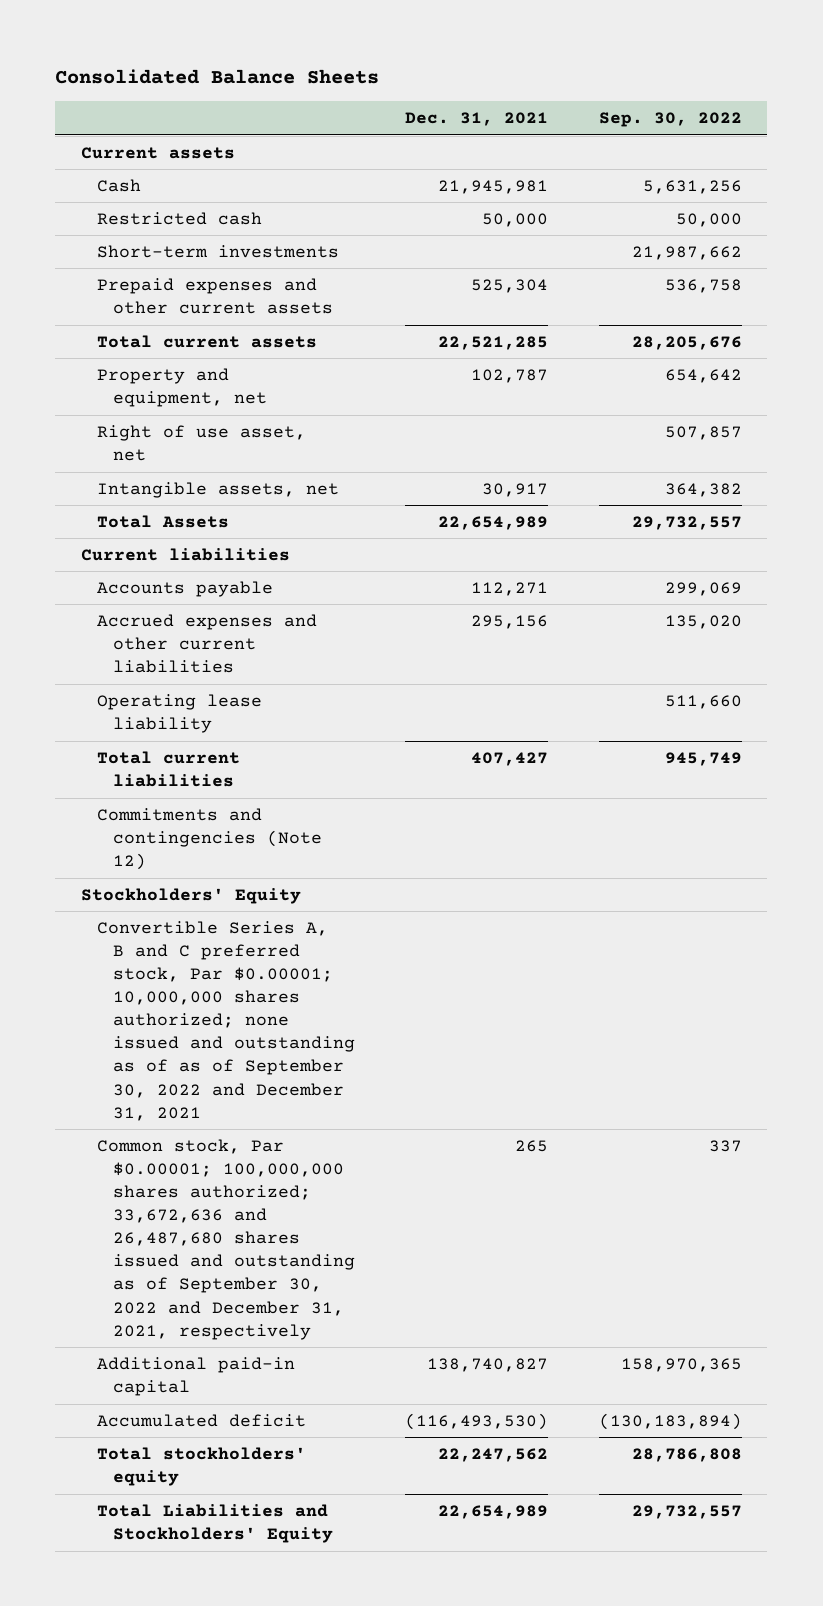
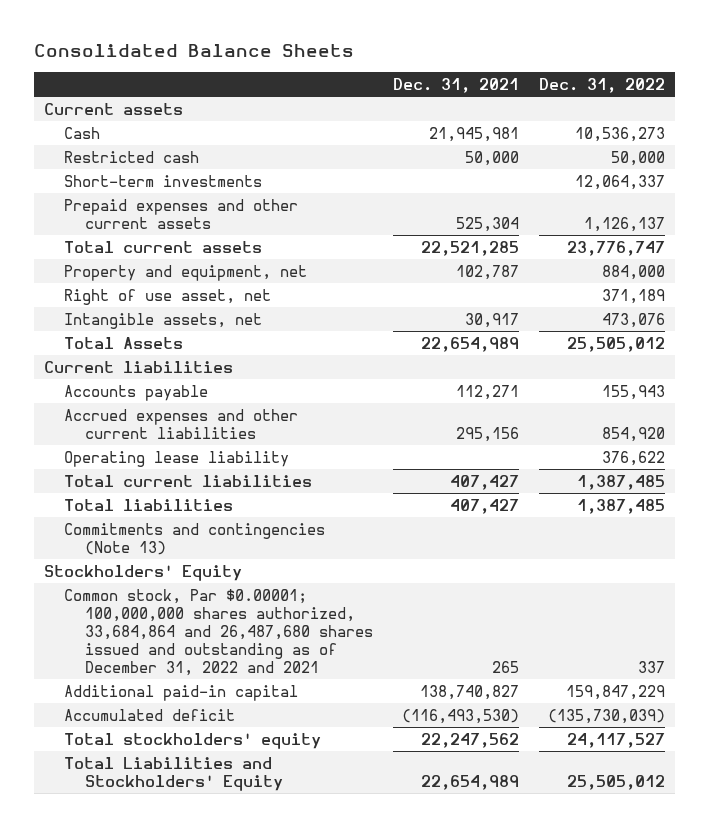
- | Dec. 31, 2021 | Sep. 30, 2022
+ | Dec. 31, 2021 | Dec. 31, 2022
- Commitments and contingencies (Note 12)
+ Total liabilities | 407,427 | 1,387,485
+ Commitments and contingencies (Note 13)
- Convertible Series A, B and C preferred stock, Par $0.00001; 10,000,000 shares authorized; none issued and outstanding as of as of September 30, 2022 and December 31, 2021
- Common stock, Par $0.00001; 100,000,000 shares authorized; 33,672,636 and 26,487,680 shares issued and outstanding as of September 30, 2022 and December 31, 2021, respectively | 265 | 337
+ Common stock, Par $0.00001; 100,000,000 shares authorized, 33,684,864 and 26,487,680 shares issued and outstanding as of December 31, 2022 and 2021 | 265 | 337

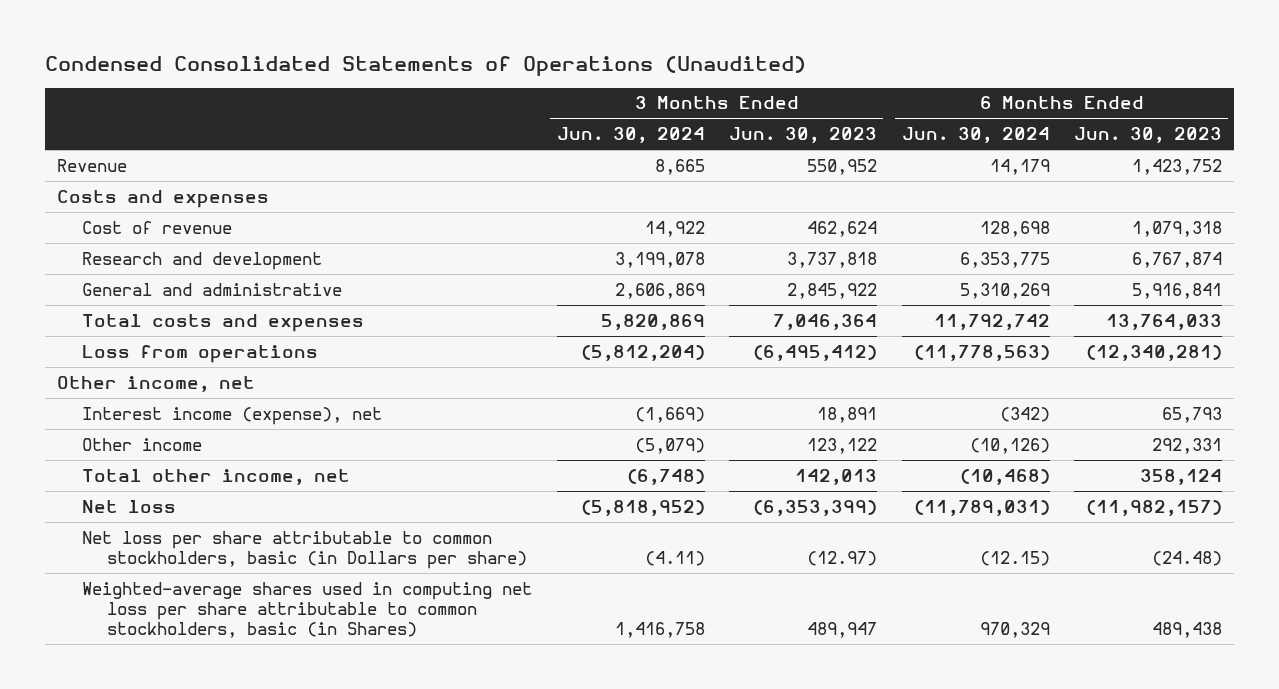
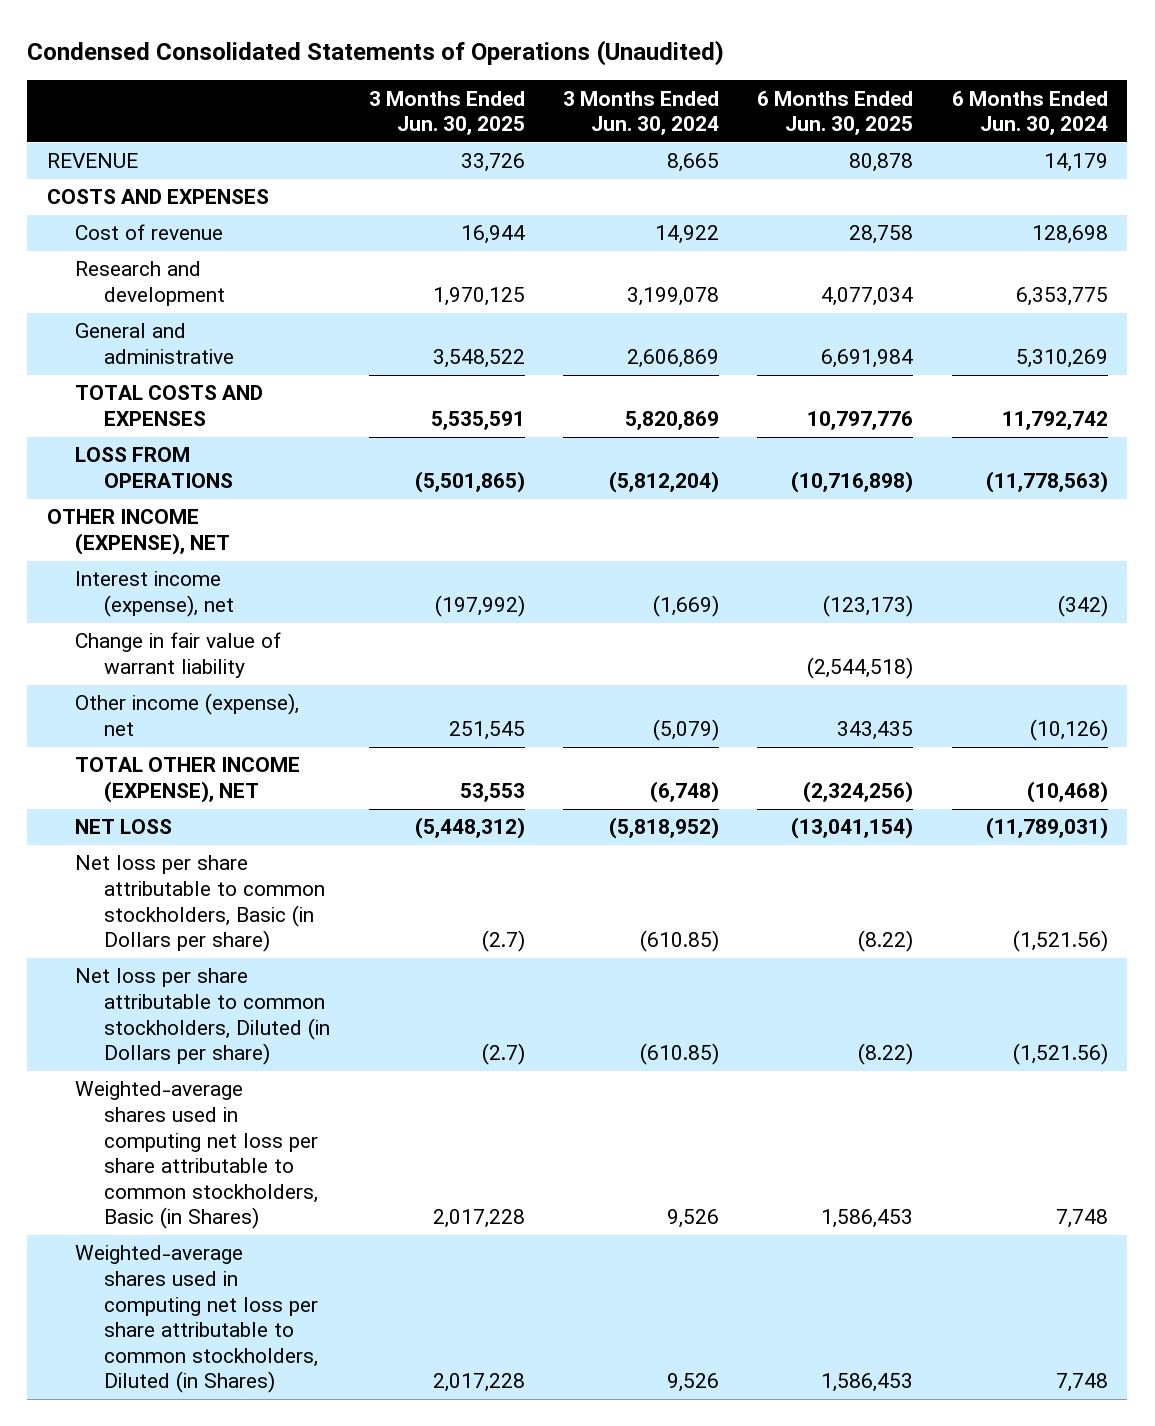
- | 3 Months Ended Jun. 30, 2024 | 3 Months Ended Jun. 30, 2023 | 6 Months Ended Jun. 30, 2024 | 6 Months Ended Jun. 30, 2023
+ | 3 Months Ended Jun. 30, 2025 | 3 Months Ended Jun. 30, 2024 | 6 Months Ended Jun. 30, 2025 | 6 Months Ended Jun. 30, 2024
- Revenue | 8,665 | 550,952 | 14,179 | 1,423,752
- Costs and expenses
+ REVENUE | 33,726 | 8,665 | 80,878 | 14,179
+ COSTS AND EXPENSES
- Total costs and expenses | 5,820,869 | 7,046,364 | 11,792,742 | 13,764,033
- Loss from operations | (5,812,204) | (6,495,412) | (11,778,563) | (12,340,281)
- Other income, net
+ TOTAL COSTS AND EXPENSES | 5,535,591 | 5,820,869 | 10,797,776 | 11,792,742
+ LOSS FROM OPERATIONS | (5,501,865) | (5,812,204) | (10,716,898) | (11,778,563)
+ OTHER INCOME (EXPENSE), NET
- Other income | (5,079) | 123,122 | (10,126) | 292,331
- Total other income, net | (6,748) | 142,013 | (10,468) | 358,124
- Net loss | (5,818,952) | (6,353,399) | (11,789,031) | (11,982,157)
- Net loss per share attributable to common stockholders, basic (in Dollars per share) | (4.11) | (12.97) | (12.15) | (24.48)
- Weighted-average shares used in computing net loss per share attributable to common stockholders, basic (in Shares) | 1,416,758 | 489,947 | 970,329 | 489,438
+ Change in fair value of warrant liability | | | (2,544,518) |
+ Other income (expense), net | 251,545 | (5,079) | 343,435 | (10,126)
+ TOTAL OTHER INCOME (EXPENSE), NET | 53,553 | (6,748) | (2,324,256) | (10,468)
+ NET LOSS | (5,448,312) | (5,818,952) | (13,041,154) | (11,789,031)
+ Net loss per share attributable to common stockholders, Basic (in Dollars per share) | (2.7) | (610.85) | (8.22) | (1,521.56)
+ Net loss per share attributable to common stockholders, Diluted (in Dollars per share) | (2.7) | (610.85) | (8.22) | (1,521.56)
+ Weighted-average shares used in computing net loss per share attributable to common stockholders, Basic (in Shares) | 2,017,228 | 9,526 | 1,586,453 | 7,748
+ Weighted-average shares used in computing net loss per share attributable to common stockholders, Diluted (in Shares) | 2,017,228 | 9,526 | 1,586,453 | 7,748

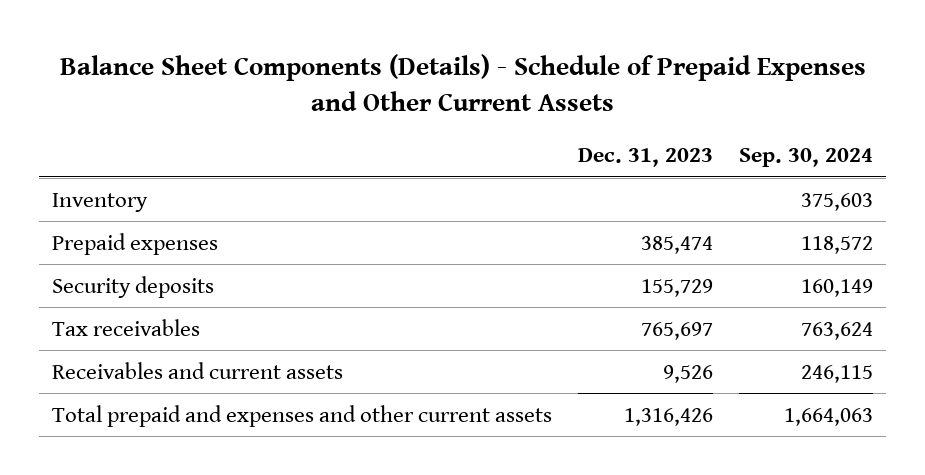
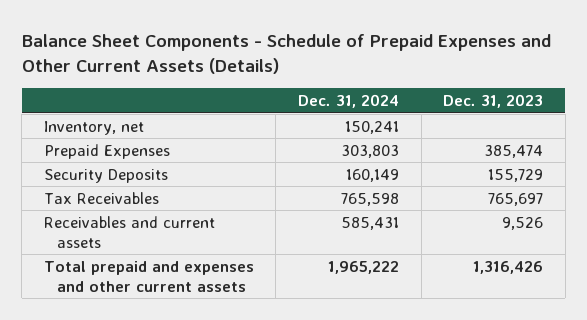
- Balance Sheet Components (Details) - Schedule of Prepaid Expenses and Other Current Assets
+ Balance Sheet Components - Schedule of Prepaid Expenses and Other Current Assets (Details)
- | Dec. 31, 2023 | Sep. 30, 2024
+ | Dec. 31, 2024 | Dec. 31, 2023
- Inventory | | 375,603
- Prepaid expenses | 385,474 | 118,572
- Security deposits | 155,729 | 160,149
- Tax receivables | 765,697 | 763,624
+ Inventory, net | 150,241 |
+ Prepaid Expenses | 303,803 | 385,474
+ Security Deposits | 160,149 | 155,729
+ Tax Receivables | 765,598 | 765,697

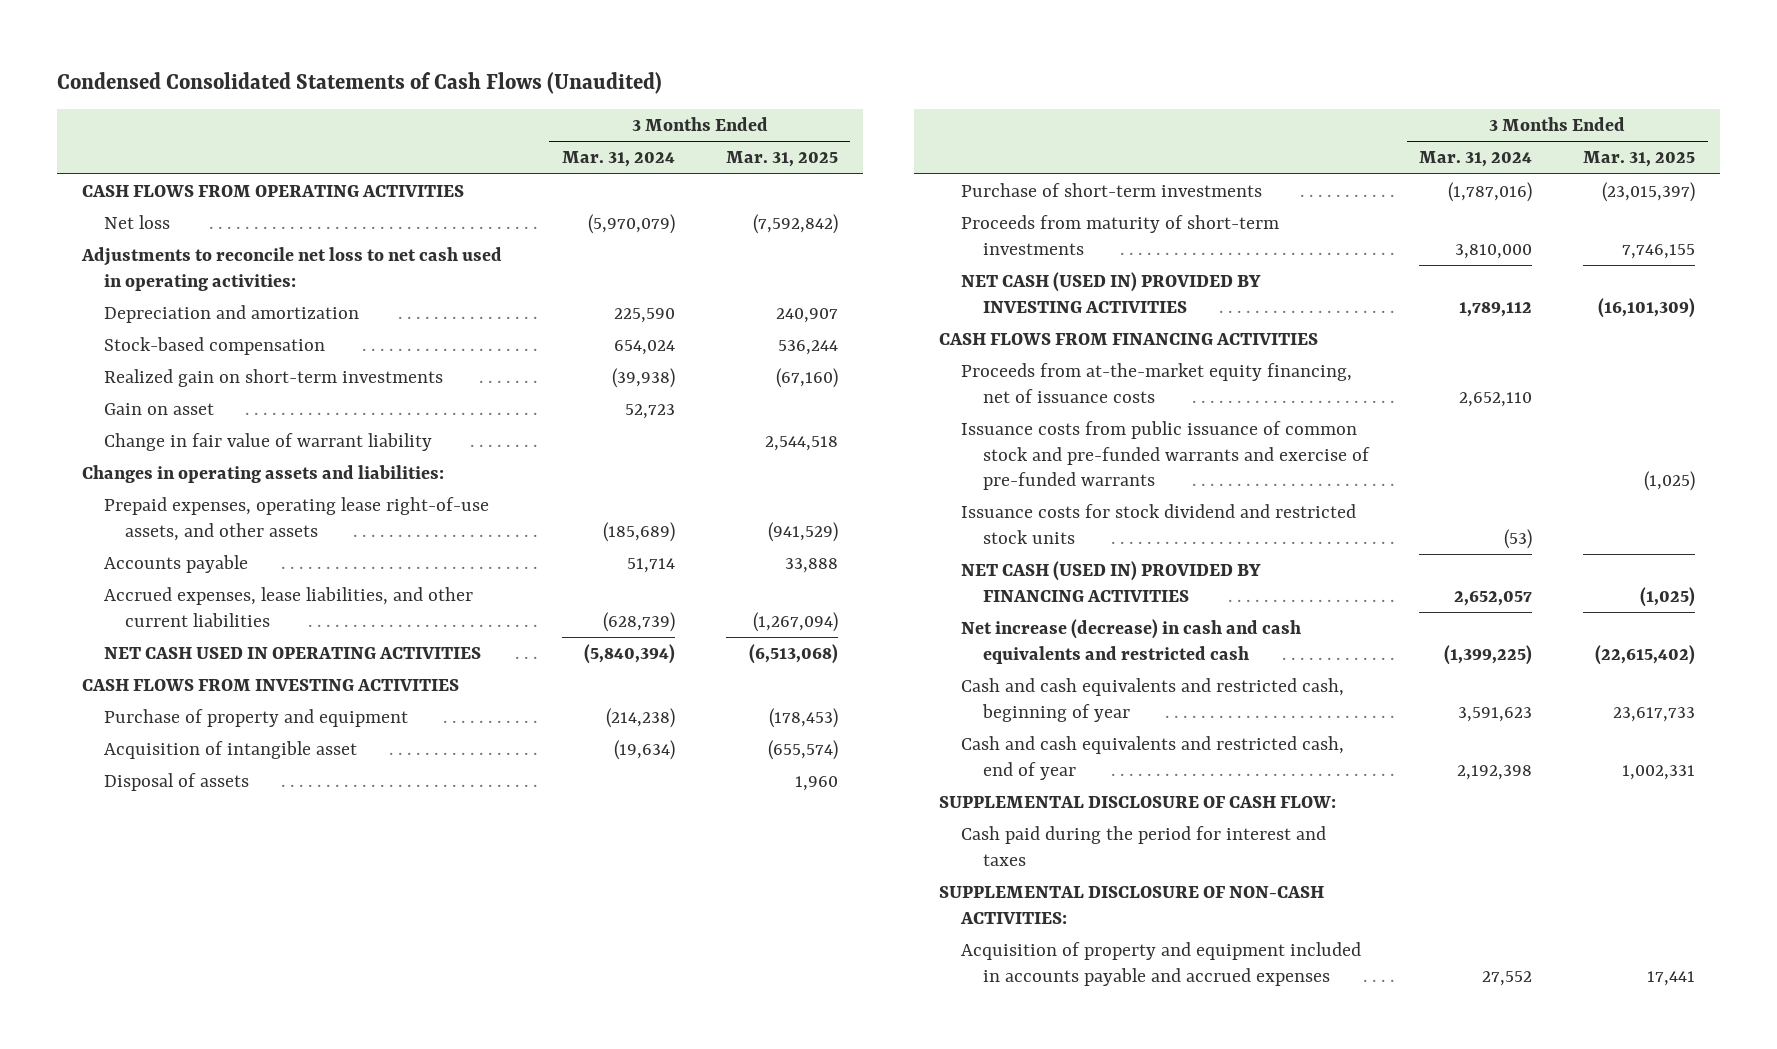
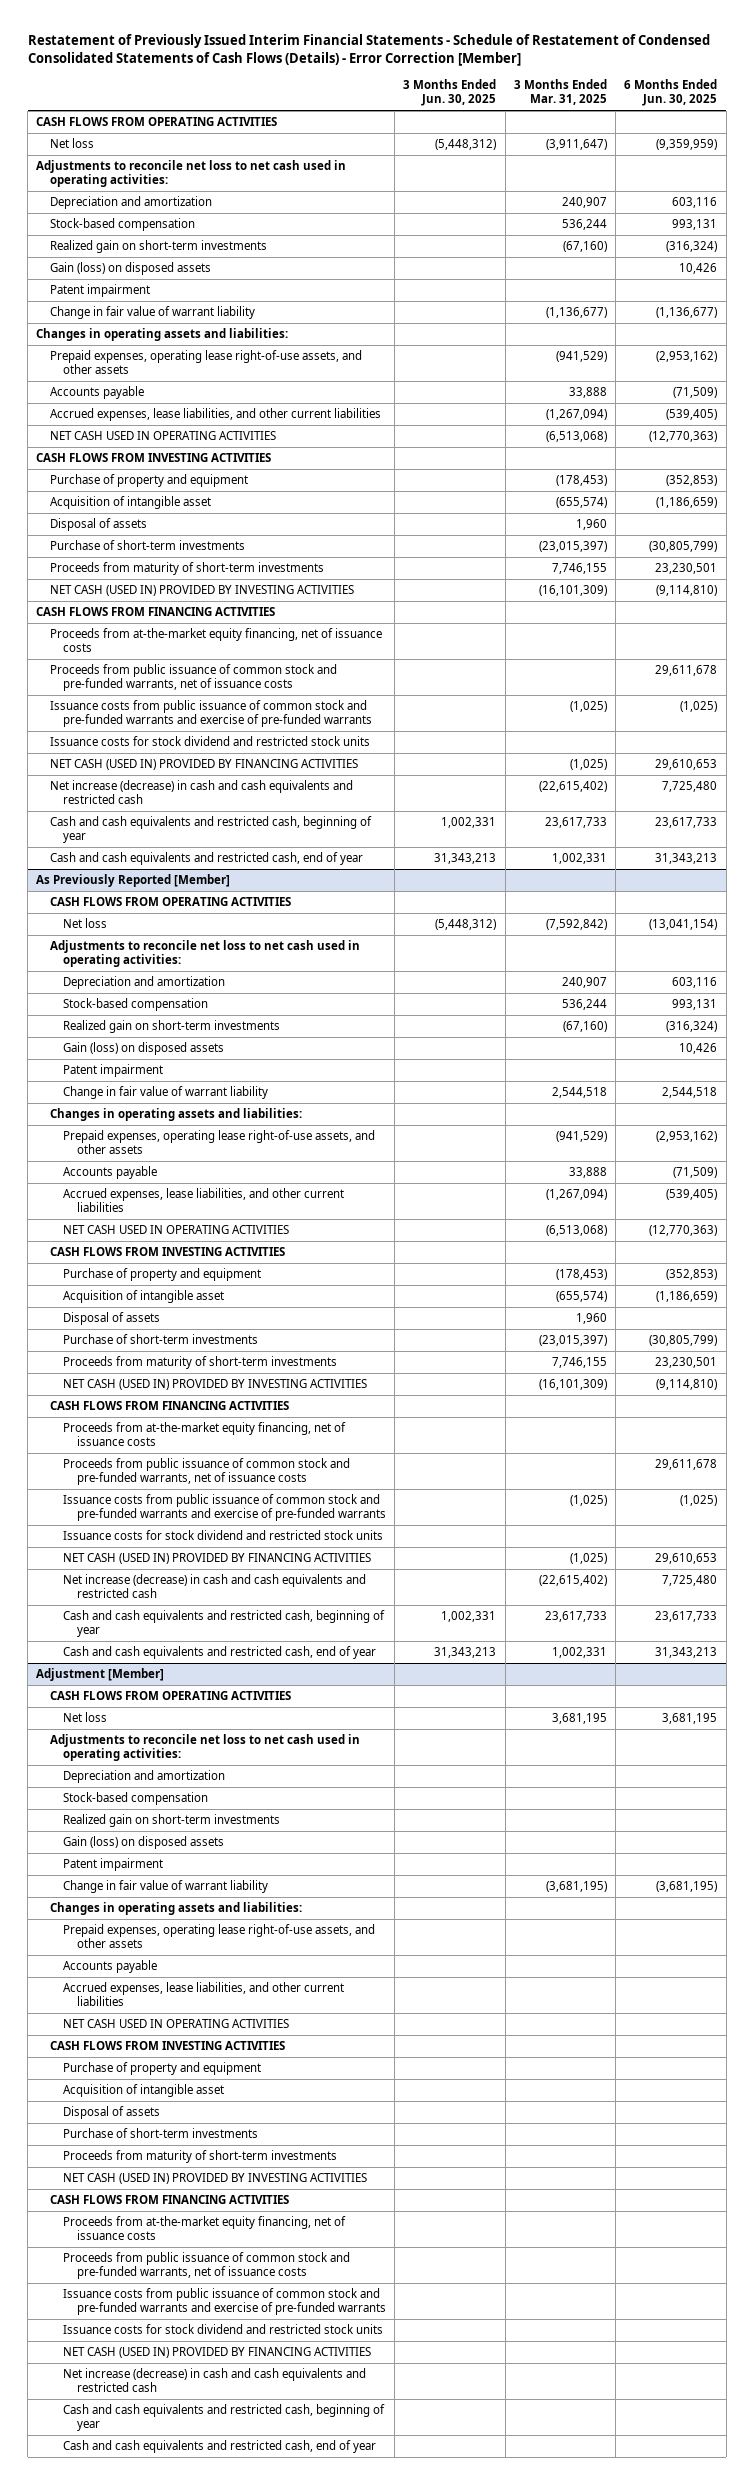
- Condensed Consolidated Statements of Cash Flows (Unaudited)
+ Restatement of Previously Issued Interim Financial Statements - Schedule of Restatement of Condensed Consolidated Statements of Cash Flows (Details) - Error Correction [Member]
- | 3 Months Ended Mar. 31, 2024 | 3 Months Ended Mar. 31, 2025
+ | 3 Months Ended Jun. 30, 2025 | 3 Months Ended Mar. 31, 2025 | 6 Months Ended Jun. 30, 2025
+ Net loss | (5,448,312) | (3,911,647) | (9,359,959)
+ Adjustments to reconcile net loss to net cash used in operating activities:
+ Depreciation and amortization | | 240,907 | 603,116
+ Stock-based compensation | | 536,244 | 993,131
+ Realized gain on short-term investments | | (67,160) | (316,324)
+ Gain (loss) on disposed assets | | | 10,426
+ Patent impairment
+ Change in fair value of warrant liability | | (1,136,677) | (1,136,677)
+ Changes in operating assets and liabilities:
+ Prepaid expenses, operating lease right-of-use assets, and other assets | | (941,529) | (2,953,162)
+ Accounts payable | | 33,888 | (71,509)
+ Accrued expenses, lease liabilities, and other current liabilities | | (1,267,094) | (539,405)
+ NET CASH USED IN OPERATING ACTIVITIES | | (6,513,068) | (12,770,363)
+ CASH FLOWS FROM INVESTING ACTIVITIES
+ Purchase of property and equipment | | (178,453) | (352,853)
+ Acquisition of intangible asset | | (655,574) | (1,186,659)
+ Disposal of assets | | 1,960 |
+ Purchase of short-term investments | | (23,015,397) | (30,805,799)
+ Proceeds from maturity of short-term investments | | 7,746,155 | 23,230,501
+ NET CASH (USED IN) PROVIDED BY INVESTING ACTIVITIES | | (16,101,309) | (9,114,810)
+ CASH FLOWS FROM FINANCING ACTIVITIES
+ Proceeds from at-the-market equity financing, net of issuance costs
+ Proceeds from public issuance of common stock and pre-funded warrants, net of issuance costs | | | 29,611,678
+ Issuance costs from public issuance of common stock and pre-funded warrants and exercise of pre-funded warrants | | (1,025) | (1,025)
+ Issuance costs for stock dividend and restricted stock units
+ NET CASH (USED IN) PROVIDED BY FINANCING ACTIVITIES | | (1,025) | 29,610,653
+ Net increase (decrease) in cash and cash equivalents and restricted cash | | (22,615,402) | 7,725,480
+ Cash and cash equivalents and restricted cash, beginning of year | 1,002,331 | 23,617,733 | 23,617,733
+ Cash and cash equivalents and restricted cash, end of year | 31,343,213 | 1,002,331 | 31,343,213
+ As Previously Reported [Member]
+ CASH FLOWS FROM OPERATING ACTIVITIES
- Gain on asset | 52,723 |
+ Gain (loss) on disposed assets | | | 10,426
+ Patent impairment
+ Proceeds from public issuance of common stock and pre-funded warrants, net of issuance costs | | | 29,611,678
- SUPPLEMENTAL DISCLOSURE OF CASH FLOW:
- Cash paid during the period for interest and taxes
- SUPPLEMENTAL DISCLOSURE OF NON-CASH ACTIVITIES:
- Acquisition of property and equipment included in accounts payable and accrued expenses | 27,552 | 17,441
+ Adjustment [Member]
+ CASH FLOWS FROM OPERATING ACTIVITIES
+ Net loss | | 3,681,195 | 3,681,195
+ Adjustments to reconcile net loss to net cash used in operating activities:
+ Depreciation and amortization
+ Stock-based compensation
+ Realized gain on short-term investments
+ Gain (loss) on disposed assets
+ Patent impairment
+ Change in fair value of warrant liability | | (3,681,195) | (3,681,195)
+ Changes in operating assets and liabilities:
+ Prepaid expenses, operating lease right-of-use assets, and other assets
+ Accounts payable
+ Accrued expenses, lease liabilities, and other current liabilities
+ NET CASH USED IN OPERATING ACTIVITIES
+ CASH FLOWS FROM INVESTING ACTIVITIES
+ Purchase of property and equipment
+ Acquisition of intangible asset
+ Disposal of assets
+ Purchase of short-term investments
+ Proceeds from maturity of short-term investments
+ NET CASH (USED IN) PROVIDED BY INVESTING ACTIVITIES
+ CASH FLOWS FROM FINANCING ACTIVITIES
+ Proceeds from at-the-market equity financing, net of issuance costs
+ Proceeds from public issuance of common stock and pre-funded warrants, net of issuance costs
+ Issuance costs from public issuance of common stock and pre-funded warrants and exercise of pre-funded warrants
+ Issuance costs for stock dividend and restricted stock units
+ NET CASH (USED IN) PROVIDED BY FINANCING ACTIVITIES
+ Net increase (decrease) in cash and cash equivalents and restricted cash
+ Cash and cash equivalents and restricted cash, beginning of year
+ Cash and cash equivalents and restricted cash, end of year

